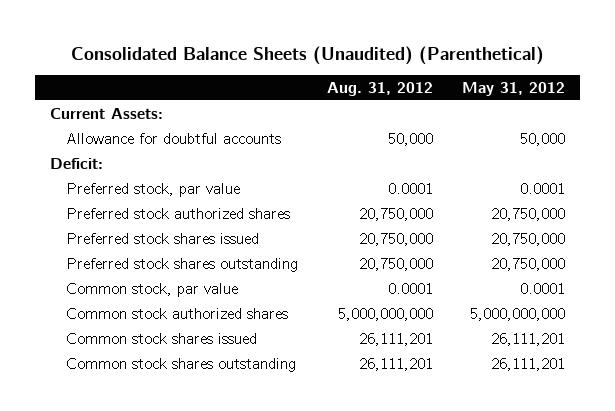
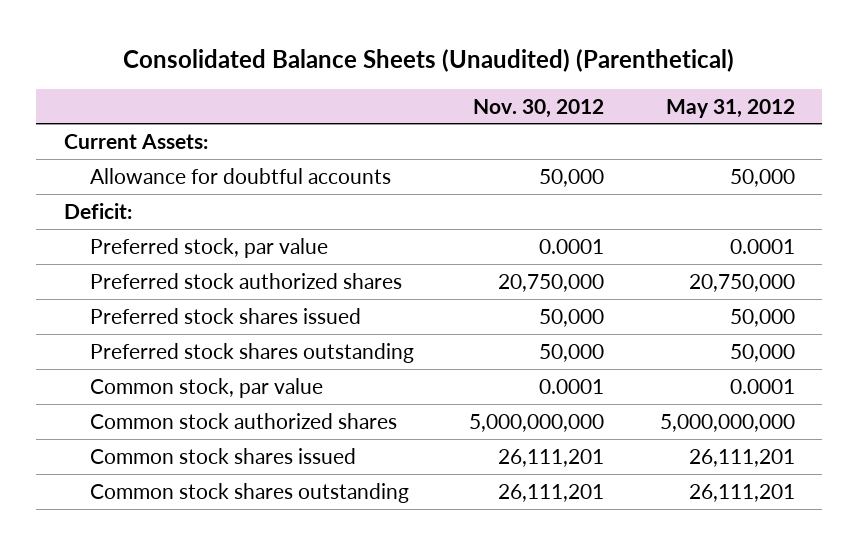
- | Aug. 31, 2012 | May 31, 2012
+ | Nov. 30, 2012 | May 31, 2012
- Preferred stock shares issued | 20,750,000 | 20,750,000
- Preferred stock shares outstanding | 20,750,000 | 20,750,000
+ Preferred stock shares issued | 50,000 | 50,000
+ Preferred stock shares outstanding | 50,000 | 50,000

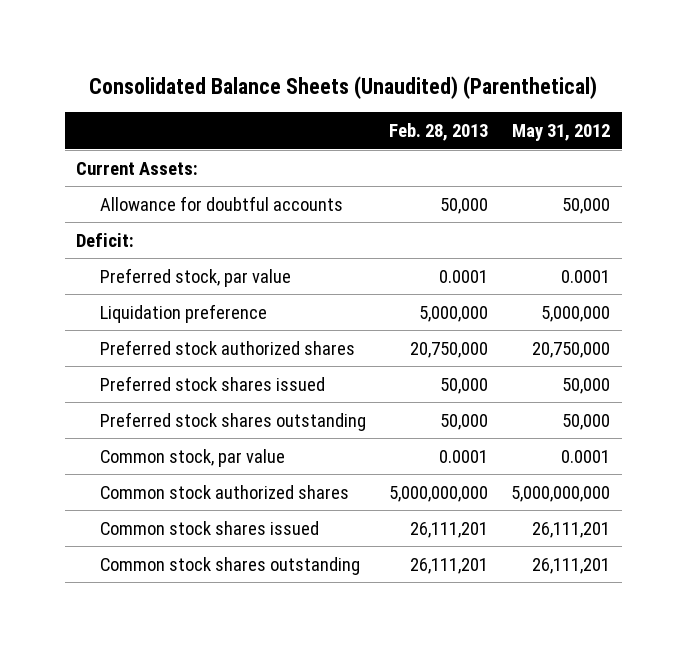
- | Nov. 30, 2012 | May 31, 2012
+ | Feb. 28, 2013 | May 31, 2012
+ Liquidation preference | 5,000,000 | 5,000,000

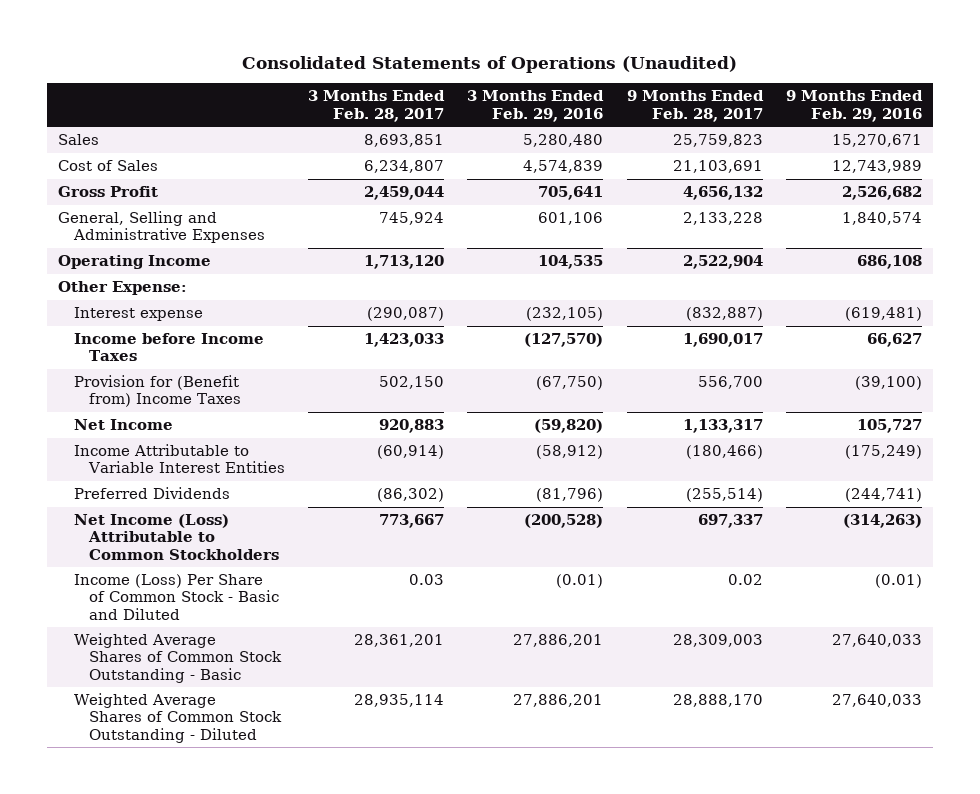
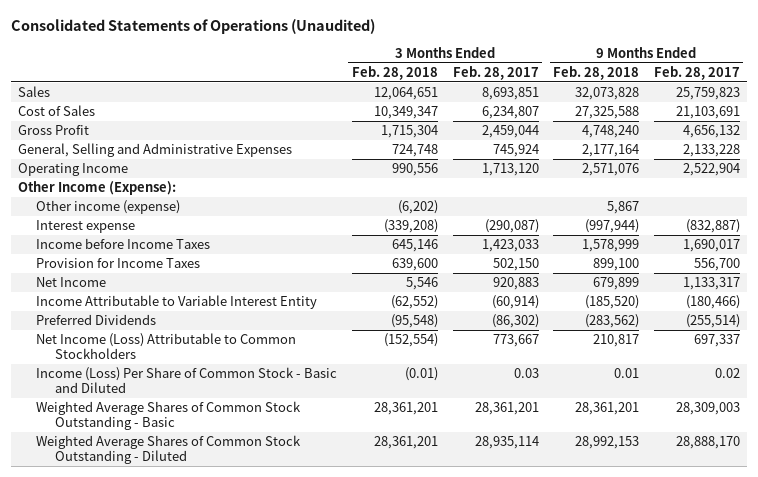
- | 3 Months Ended Feb. 28, 2017 | 3 Months Ended Feb. 29, 2016 | 9 Months Ended Feb. 28, 2017 | 9 Months Ended Feb. 29, 2016
+ | 3 Months Ended Feb. 28, 2018 | 3 Months Ended Feb. 28, 2017 | 9 Months Ended Feb. 28, 2018 | 9 Months Ended Feb. 28, 2017
- Other Expense:
+ Other Income (Expense):
+ Other income (expense) | (6,202) | | 5,867 |
- Provision for (Benefit from) Income Taxes | 502,150 | (67,750) | 556,700 | (39,100)
+ Provision for Income Taxes | 639,600 | 502,150 | 899,100 | 556,700
- Income Attributable to Variable Interest Entities | (60,914) | (58,912) | (180,466) | (175,249)
+ Income Attributable to Variable Interest Entity | (62,552) | (60,914) | (185,520) | (180,466)

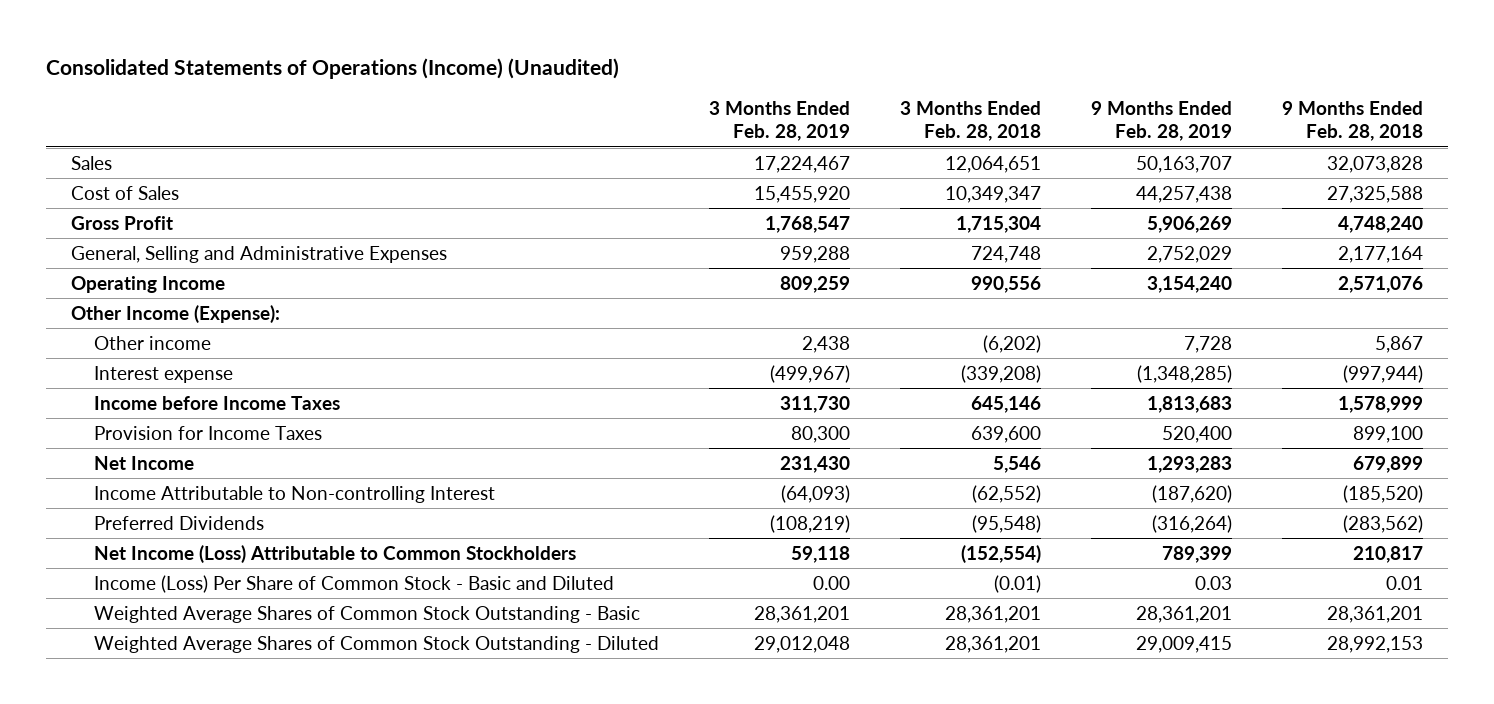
- Consolidated Statements of Operations (Unaudited)
+ Consolidated Statements of Operations (Income) (Unaudited)
- | 3 Months Ended Feb. 28, 2018 | 3 Months Ended Feb. 28, 2017 | 9 Months Ended Feb. 28, 2018 | 9 Months Ended Feb. 28, 2017
+ | 3 Months Ended Feb. 28, 2019 | 3 Months Ended Feb. 28, 2018 | 9 Months Ended Feb. 28, 2019 | 9 Months Ended Feb. 28, 2018
- Other income (expense) | (6,202) | | 5,867 |
+ Other income | 2,438 | (6,202) | 7,728 | 5,867
- Income Attributable to Variable Interest Entity | (62,552) | (60,914) | (185,520) | (180,466)
+ Income Attributable to Non-controlling Interest | (64,093) | (62,552) | (187,620) | (185,520)

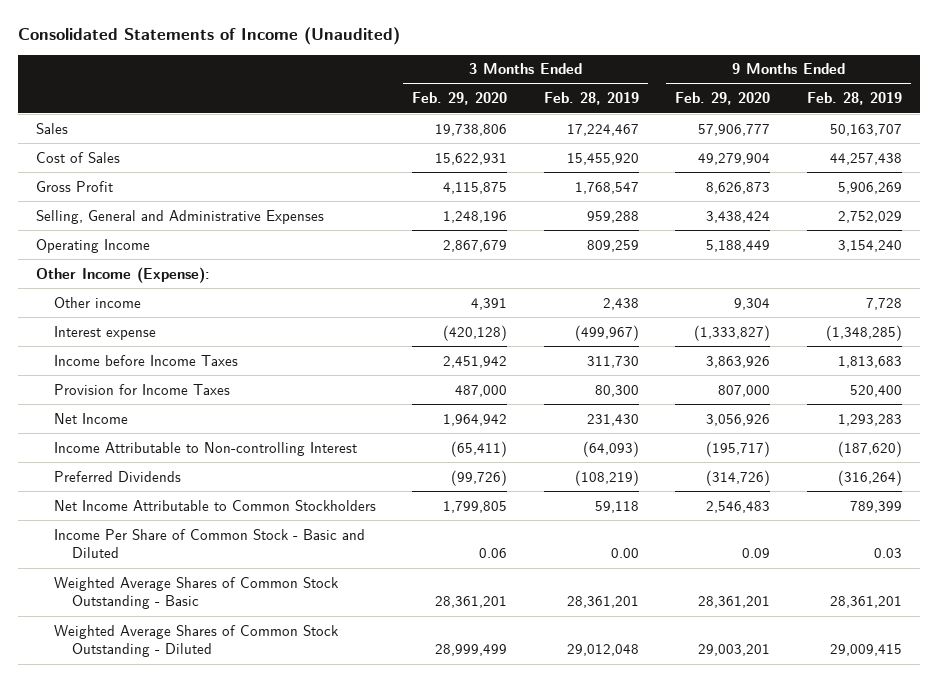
- Consolidated Statements of Operations (Income) (Unaudited)
+ Consolidated Statements of Income (Unaudited)
- | 3 Months Ended Feb. 28, 2019 | 3 Months Ended Feb. 28, 2018 | 9 Months Ended Feb. 28, 2019 | 9 Months Ended Feb. 28, 2018
+ | 3 Months Ended Feb. 29, 2020 | 3 Months Ended Feb. 28, 2019 | 9 Months Ended Feb. 29, 2020 | 9 Months Ended Feb. 28, 2019
- General, Selling and Administrative Expenses | 959,288 | 724,748 | 2,752,029 | 2,177,164
+ Selling, General and Administrative Expenses | 1,248,196 | 959,288 | 3,438,424 | 2,752,029
- Net Income (Loss) Attributable to Common Stockholders | 59,118 | (152,554) | 789,399 | 210,817
- Income (Loss) Per Share of Common Stock - Basic and Diluted | 0.00 | (0.01) | 0.03 | 0.01
+ Net Income Attributable to Common Stockholders | 1,799,805 | 59,118 | 2,546,483 | 789,399
+ Income Per Share of Common Stock - Basic and Diluted | 0.06 | 0.00 | 0.09 | 0.03

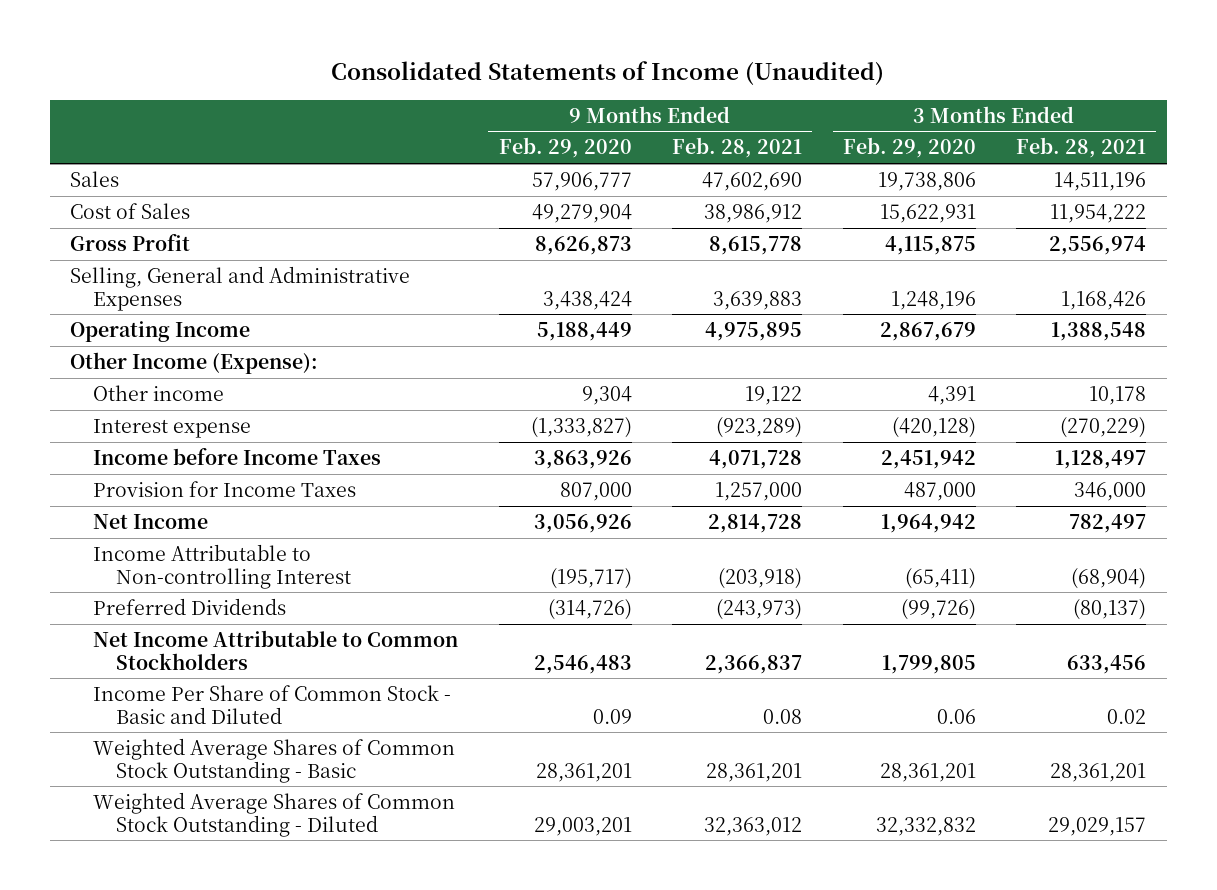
- | 3 Months Ended Feb. 29, 2020 | 3 Months Ended Feb. 28, 2019 | 9 Months Ended Feb. 29, 2020 | 9 Months Ended Feb. 28, 2019
+ | 9 Months Ended Feb. 29, 2020 | 9 Months Ended Feb. 28, 2021 | 3 Months Ended Feb. 29, 2020 | 3 Months Ended Feb. 28, 2021
- Weighted Average Shares of Common Stock Outstanding - Diluted | 28,999,499 | 29,012,048 | 29,003,201 | 29,009,415
+ Weighted Average Shares of Common Stock Outstanding - Diluted | 29,003,201 | 32,363,012 | 32,332,832 | 29,029,157

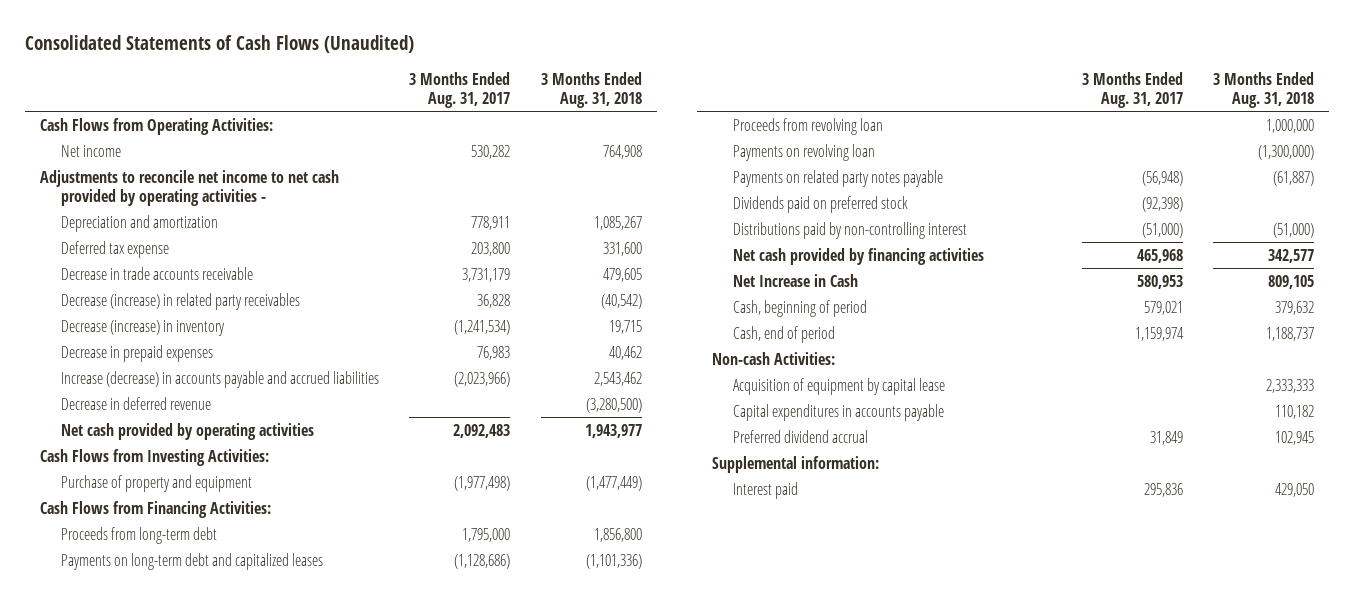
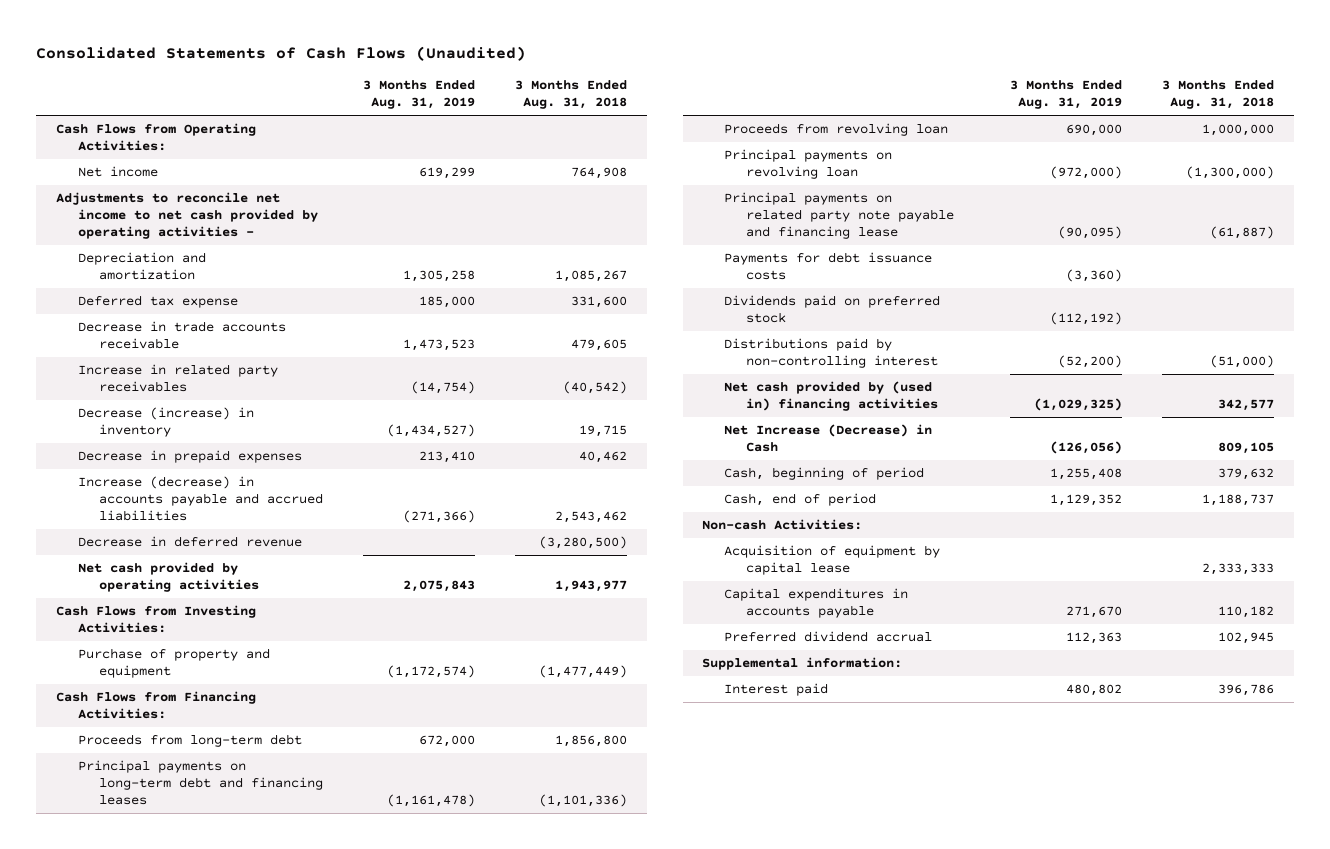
- | 3 Months Ended Aug. 31, 2017 | 3 Months Ended Aug. 31, 2018
+ | 3 Months Ended Aug. 31, 2019 | 3 Months Ended Aug. 31, 2018
- Decrease (increase) in related party receivables | 36,828 | (40,542)
+ Increase in related party receivables | (14,754) | (40,542)
- Payments on long-term debt and capitalized leases | (1,128,686) | (1,101,336)
+ Principal payments on long-term debt and financing leases | (1,161,478) | (1,101,336)
- Payments on revolving loan | | (1,300,000)
- Payments on related party notes payable | (56,948) | (61,887)
+ Principal payments on revolving loan | (972,000) | (1,300,000)
+ Principal payments on related party note payable and financing lease | (90,095) | (61,887)
+ Payments for debt issuance costs | (3,360) |
- Net cash provided by financing activities | 465,968 | 342,577
- Net Increase in Cash | 580,953 | 809,105
+ Net cash provided by (used in) financing activities | (1,029,325) | 342,577
+ Net Increase (Decrease) in Cash | (126,056) | 809,105
- Interest paid | 295,836 | 429,050
+ Interest paid | 480,802 | 396,786

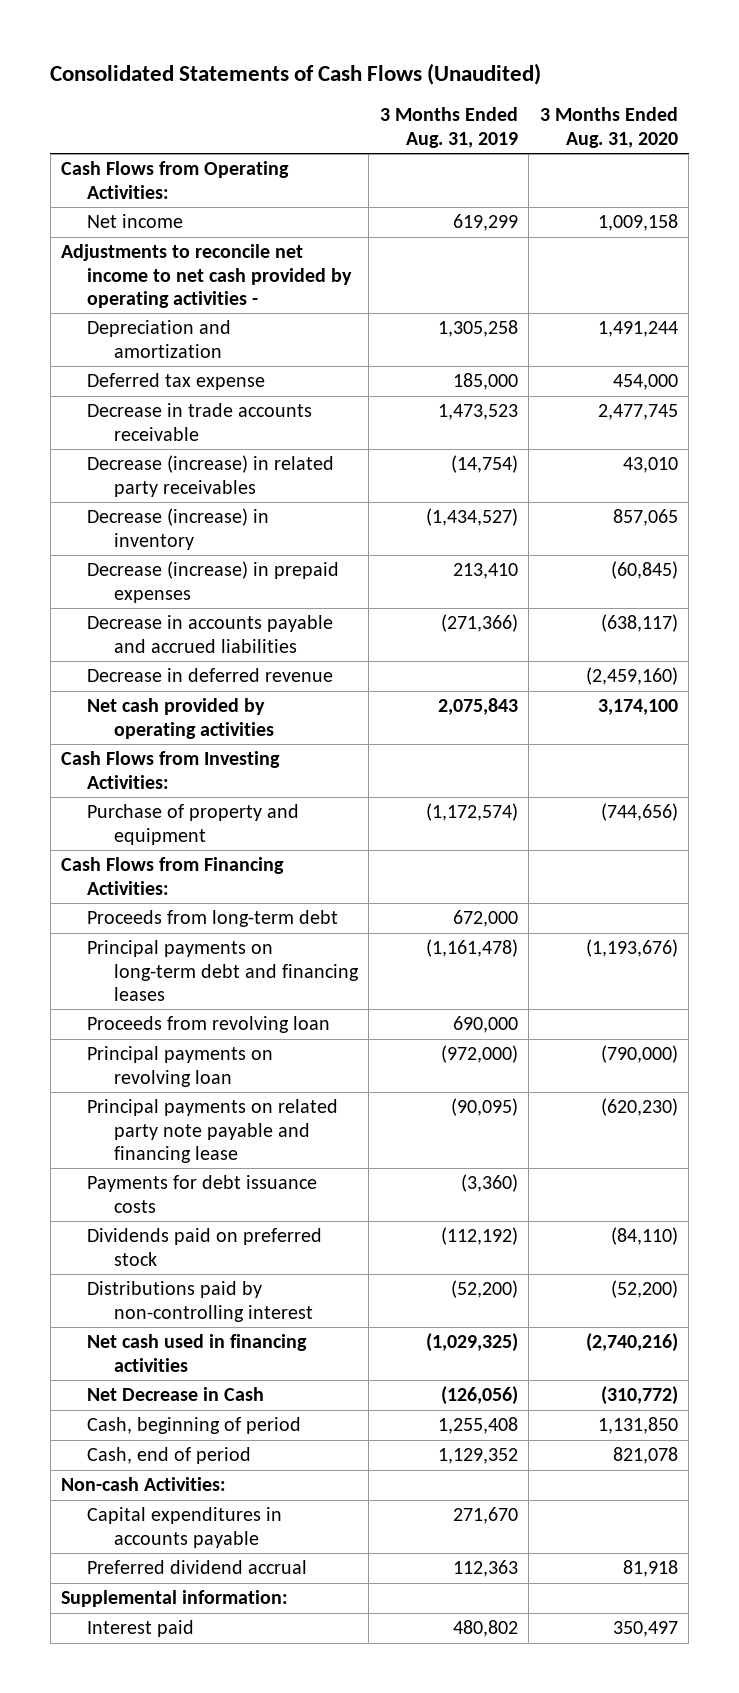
- | 3 Months Ended Aug. 31, 2019 | 3 Months Ended Aug. 31, 2018
+ | 3 Months Ended Aug. 31, 2019 | 3 Months Ended Aug. 31, 2020
- Increase in related party receivables | (14,754) | (40,542)
+ Decrease (increase) in related party receivables | (14,754) | 43,010
- Decrease in prepaid expenses | 213,410 | 40,462
- Increase (decrease) in accounts payable and accrued liabilities | (271,366) | 2,543,462
+ Decrease (increase) in prepaid expenses | 213,410 | (60,845)
+ Decrease in accounts payable and accrued liabilities | (271,366) | (638,117)
- Net cash provided by (used in) financing activities | (1,029,325) | 342,577
- Net Increase (Decrease) in Cash | (126,056) | 809,105
+ Net cash used in financing activities | (1,029,325) | (2,740,216)
+ Net Decrease in Cash | (126,056) | (310,772)
- Acquisition of equipment by capital lease | | 2,333,333

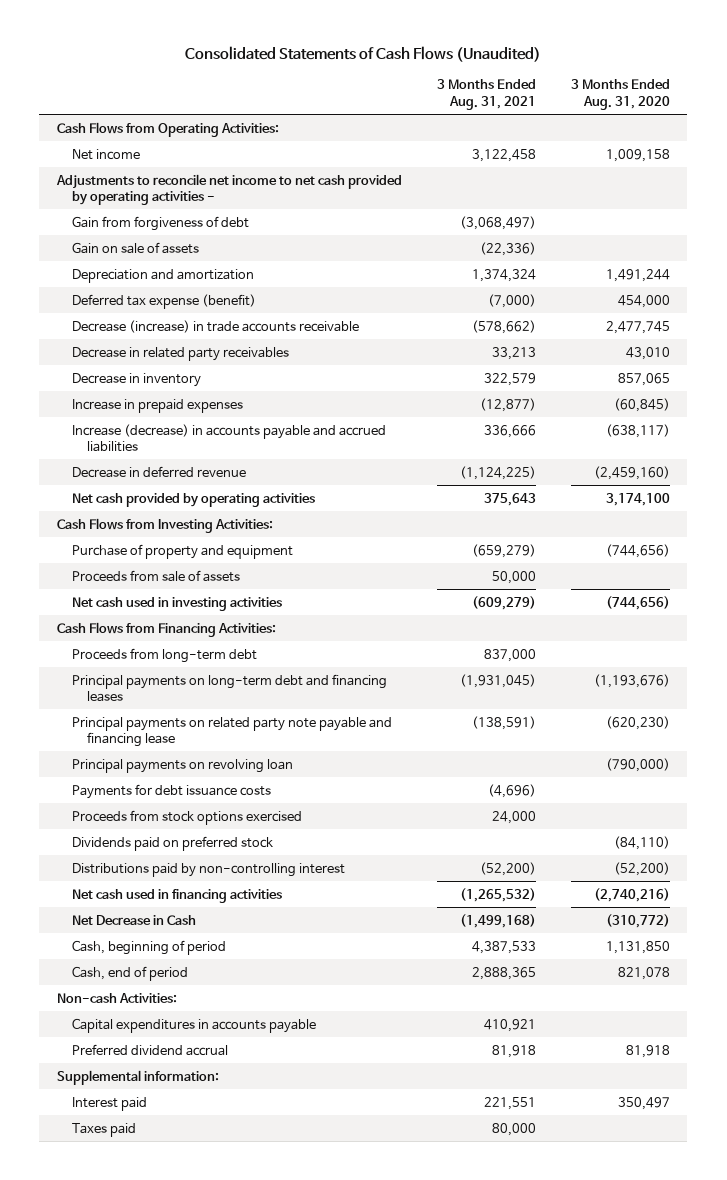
- | 3 Months Ended Aug. 31, 2019 | 3 Months Ended Aug. 31, 2020
+ | 3 Months Ended Aug. 31, 2021 | 3 Months Ended Aug. 31, 2020
+ Gain from forgiveness of debt | (3,068,497) |
+ Gain on sale of assets | (22,336) |
- Deferred tax expense | 185,000 | 454,000
- Decrease in trade accounts receivable | 1,473,523 | 2,477,745
- Decrease (increase) in related party receivables | (14,754) | 43,010
- Decrease (increase) in inventory | (1,434,527) | 857,065
- Decrease (increase) in prepaid expenses | 213,410 | (60,845)
- Decrease in accounts payable and accrued liabilities | (271,366) | (638,117)
+ Deferred tax expense (benefit) | (7,000) | 454,000
+ Decrease (increase) in trade accounts receivable | (578,662) | 2,477,745
+ Decrease in related party receivables | 33,213 | 43,010
+ Decrease in inventory | 322,579 | 857,065
+ Increase in prepaid expenses | (12,877) | (60,845)
+ Increase (decrease) in accounts payable and accrued liabilities | 336,666 | (638,117)
+ Proceeds from sale of assets | 50,000 |
+ Net cash used in investing activities | (609,279) | (744,656)
- Proceeds from revolving loan | 690,000 |
moved down: Principal payments on revolving loan | | (790,000)
+ Proceeds from stock options exercised | 24,000 |
+ Taxes paid | 80,000 |

